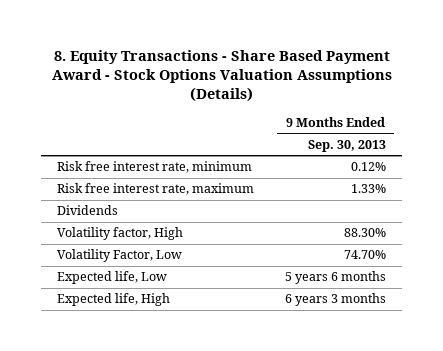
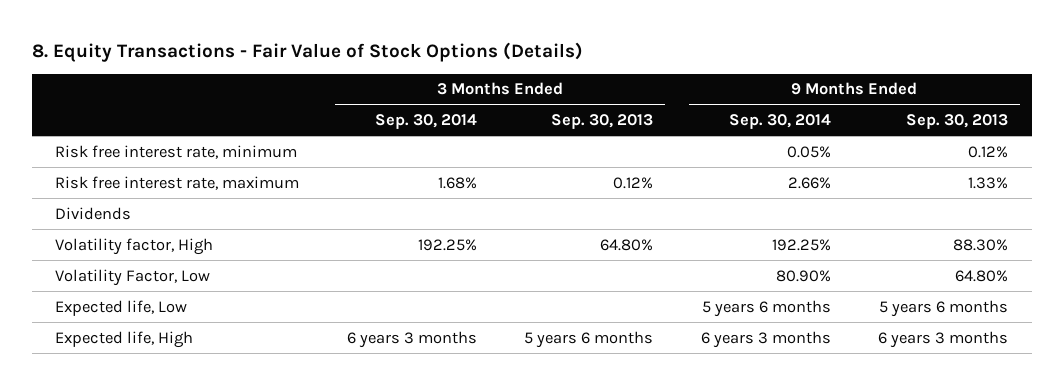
- 8. Equity Transactions - Share Based Payment Award - Stock Options Valuation Assumptions (Details)
+ 8. Equity Transactions - Fair Value of Stock Options (Details)
- | 9 Months Ended Sep. 30, 2013
+ | 3 Months Ended Sep. 30, 2014 | 3 Months Ended Sep. 30, 2013 | 9 Months Ended Sep. 30, 2014 | 9 Months Ended Sep. 30, 2013
- Volatility Factor, Low | 74.70%
+ Volatility Factor, Low | | | 80.90% | 64.80%

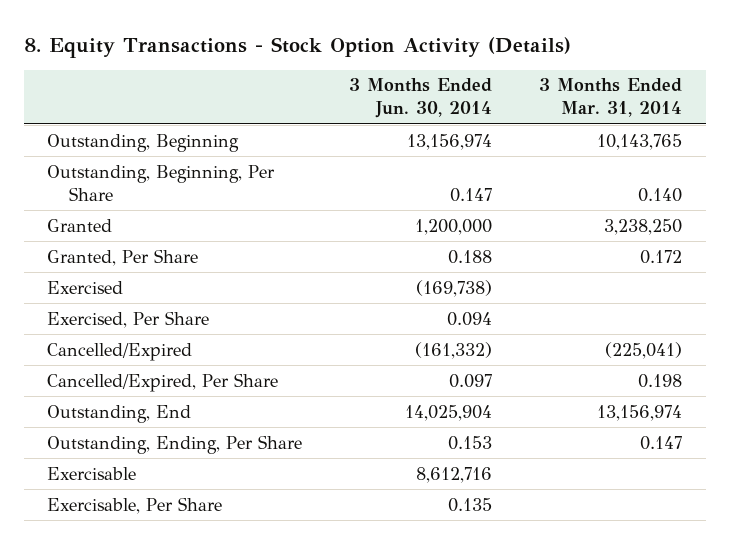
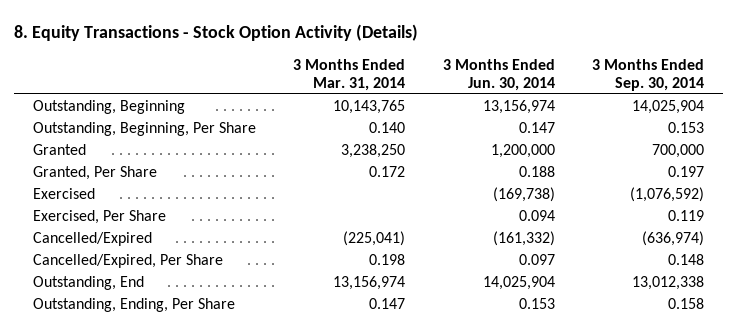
- | 3 Months Ended Jun. 30, 2014 | 3 Months Ended Mar. 31, 2014
+ | 3 Months Ended Mar. 31, 2014 | 3 Months Ended Jun. 30, 2014 | 3 Months Ended Sep. 30, 2014
- Exercisable | 8,612,716 |
- Exercisable, Per Share | 0.135 |

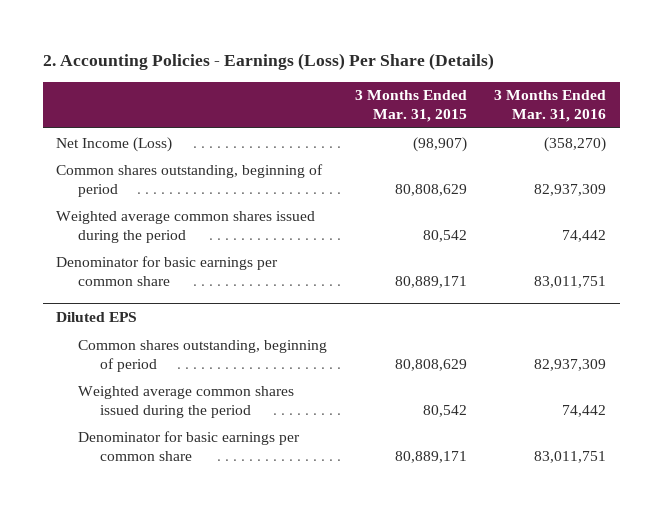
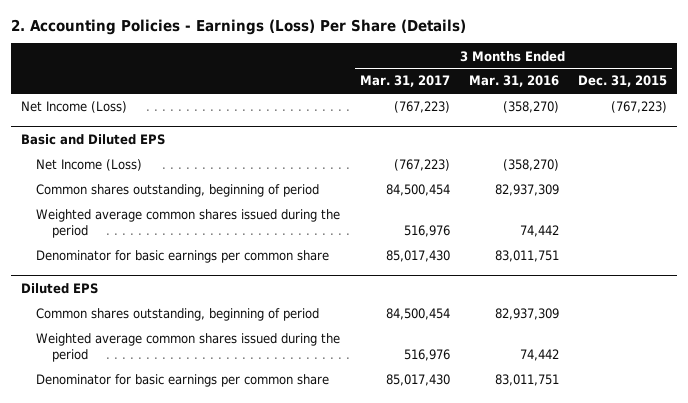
- | 3 Months Ended Mar. 31, 2015 | 3 Months Ended Mar. 31, 2016
+ | 3 Months Ended Mar. 31, 2017 | 3 Months Ended Mar. 31, 2016 | 3 Months Ended Dec. 31, 2015
+ Basic and Diluted EPS
+ Net Income (Loss) | (767,223) | (358,270) |

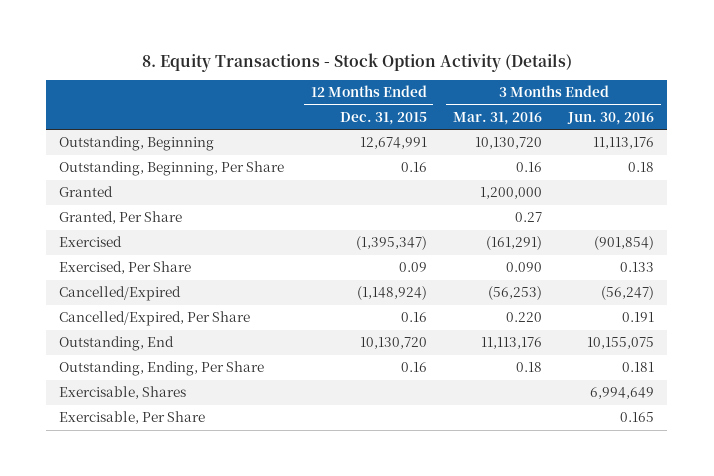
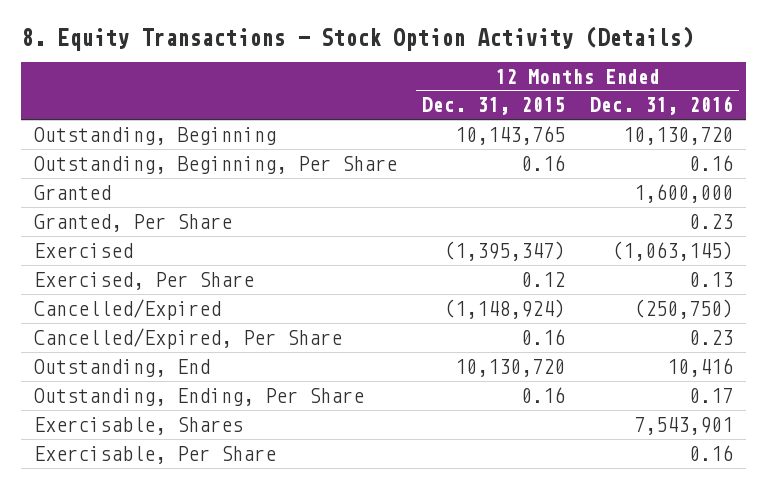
- | 12 Months Ended Dec. 31, 2015 | 3 Months Ended Mar. 31, 2016 | 3 Months Ended Jun. 30, 2016
+ | 12 Months Ended Dec. 31, 2015 | 12 Months Ended Dec. 31, 2016
- Outstanding, Beginning | 12,674,991 | 10,130,720 | 11,113,176
+ Outstanding, Beginning | 10,143,765 | 10,130,720
- Exercised, Per Share | 0.09 | 0.090 | 0.133
+ Exercised, Per Share | 0.12 | 0.13

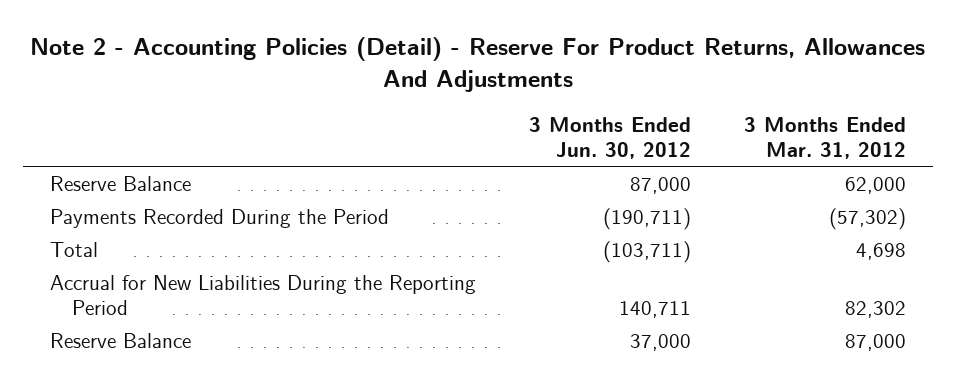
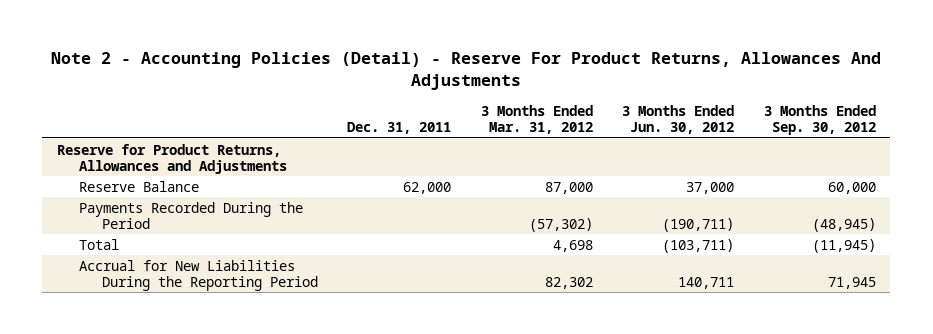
- | 3 Months Ended Jun. 30, 2012 | 3 Months Ended Mar. 31, 2012
+ | Dec. 31, 2011 | 3 Months Ended Mar. 31, 2012 | 3 Months Ended Jun. 30, 2012 | 3 Months Ended Sep. 30, 2012
- Reserve Balance | 87,000 | 62,000
+ Reserve for Product Returns, Allowances and Adjustments
moved up: Reserve Balance | 62,000 | 87,000 | 37,000 | 60,000

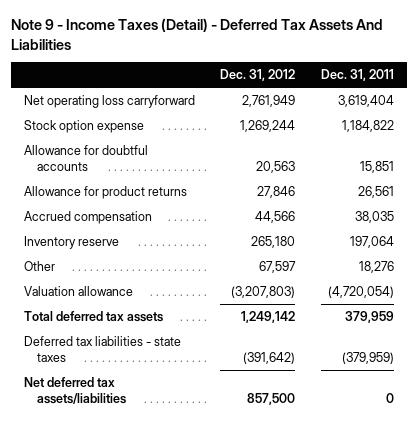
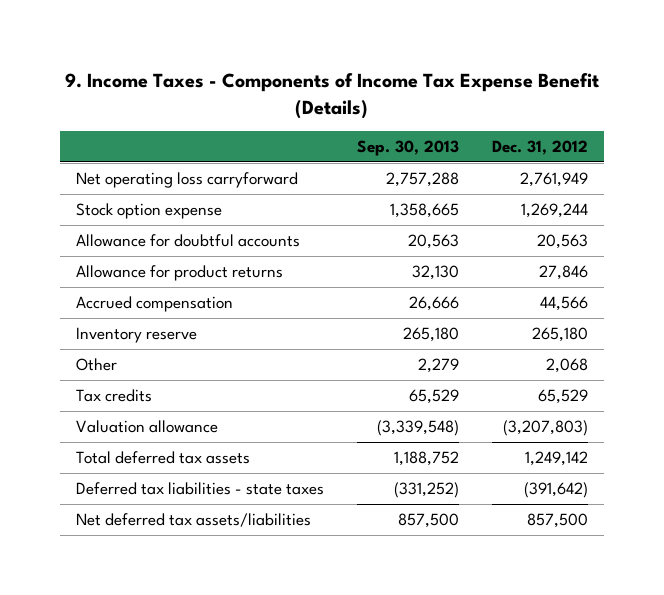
- Note 9 - Income Taxes (Detail) - Deferred Tax Assets And Liabilities
+ 9. Income Taxes - Components of Income Tax Expense Benefit (Details)
- | Dec. 31, 2012 | Dec. 31, 2011
+ | Sep. 30, 2013 | Dec. 31, 2012
- Other | 67,597 | 18,276
+ Other | 2,279 | 2,068
+ Tax credits | 65,529 | 65,529

